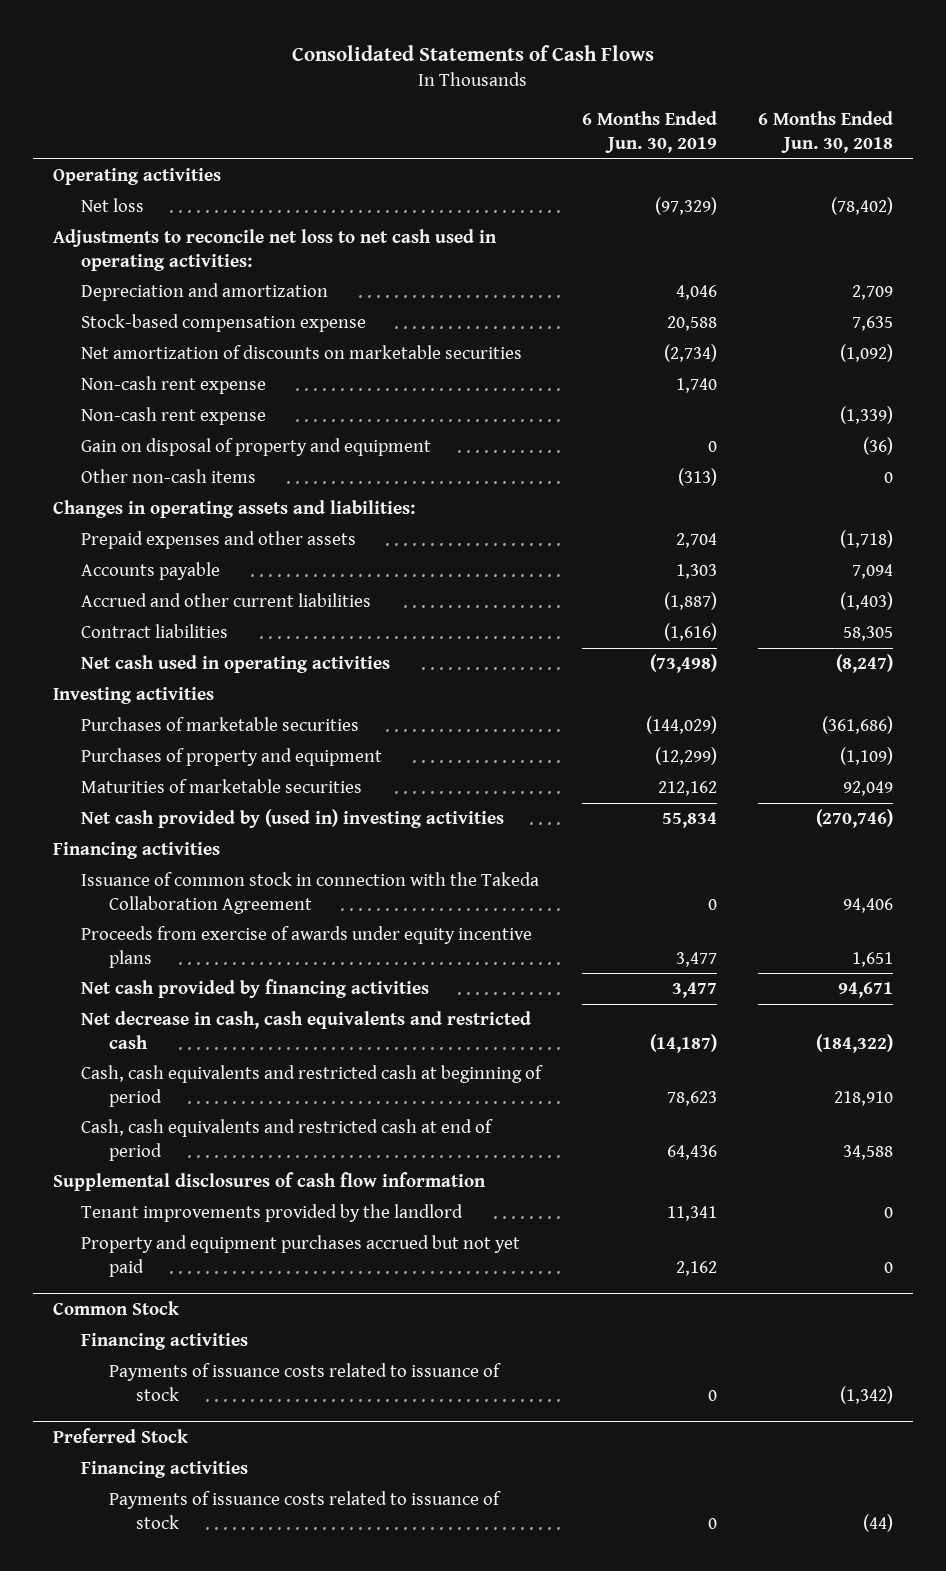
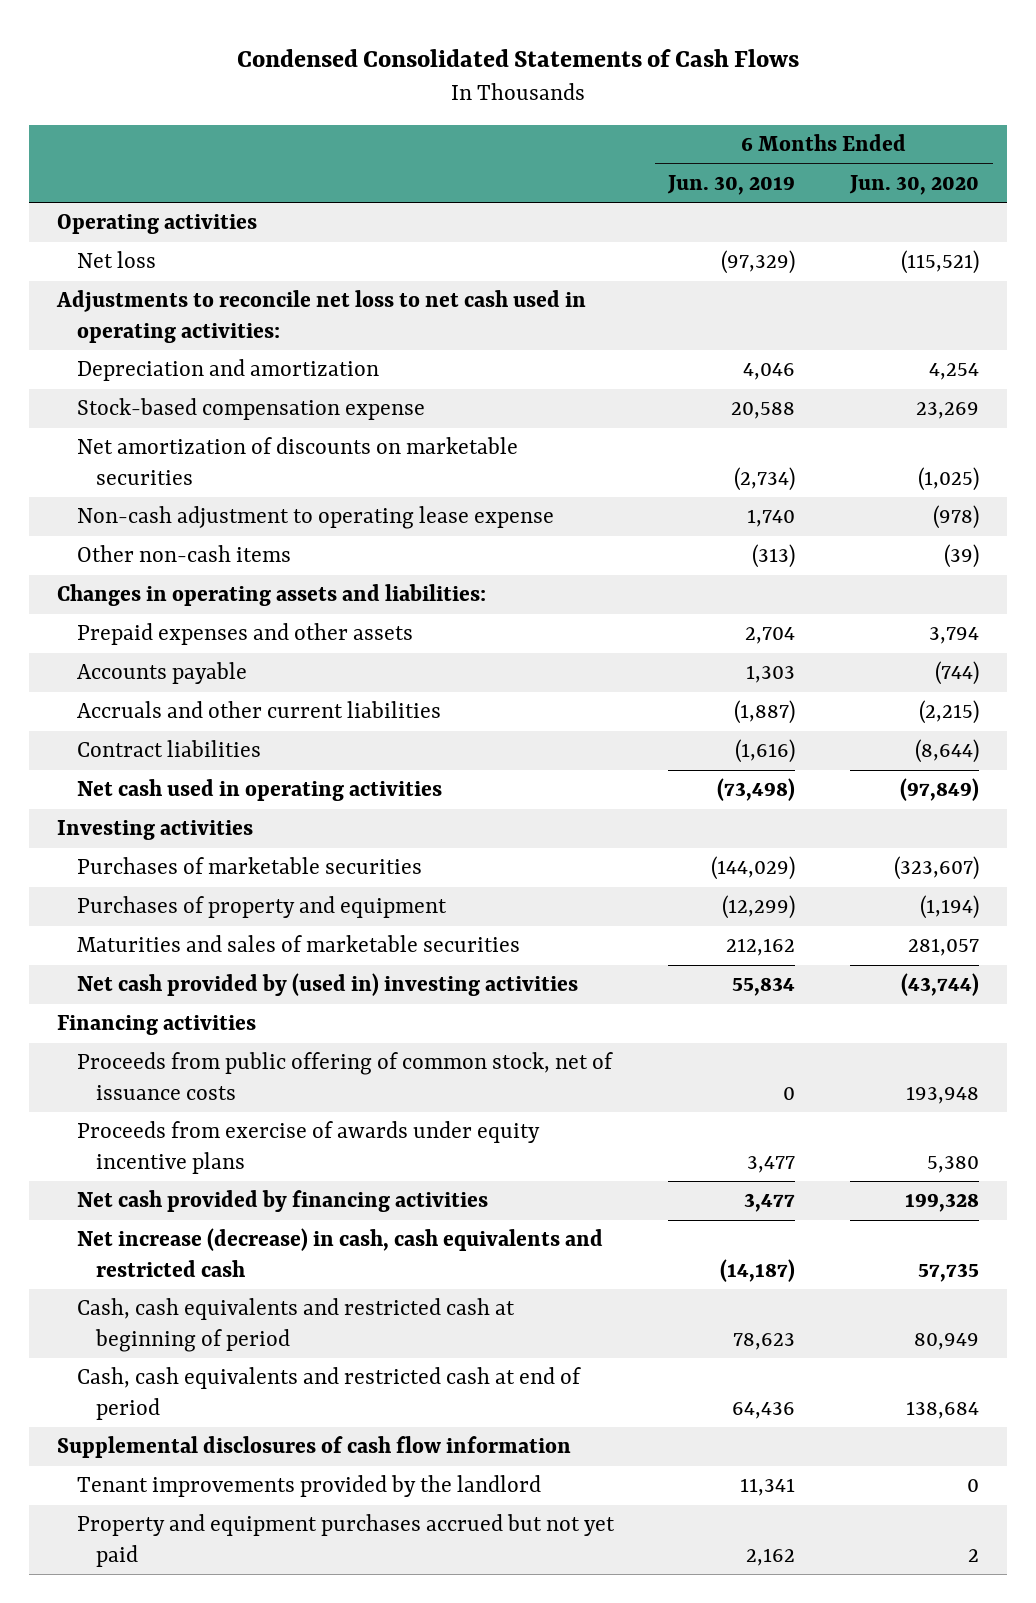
- Consolidated Statements of Cash Flows
+ Condensed Consolidated Statements of Cash Flows
- | 6 Months Ended Jun. 30, 2019 | 6 Months Ended Jun. 30, 2018
+ | 6 Months Ended Jun. 30, 2019 | 6 Months Ended Jun. 30, 2020
- Non-cash rent expense | 1,740 |
- Non-cash rent expense | | (1,339)
- Gain on disposal of property and equipment | 0 | (36)
+ Non-cash adjustment to operating lease expense | 1,740 | (978)
- Accrued and other current liabilities | (1,887) | (1,403)
+ Accruals and other current liabilities | (1,887) | (2,215)
- Maturities of marketable securities | 212,162 | 92,049
+ Maturities and sales of marketable securities | 212,162 | 281,057
- Issuance of common stock in connection with the Takeda Collaboration Agreement | 0 | 94,406
+ Proceeds from public offering of common stock, net of issuance costs | 0 | 193,948
- Net decrease in cash, cash equivalents and restricted cash | (14,187) | (184,322)
+ Net increase (decrease) in cash, cash equivalents and restricted cash | (14,187) | 57,735
- Common Stock
- Financing activities
- Payments of issuance costs related to issuance of stock | 0 | (1,342)
- Preferred Stock
- Financing activities
- Payments of issuance costs related to issuance of stock | 0 | (44)

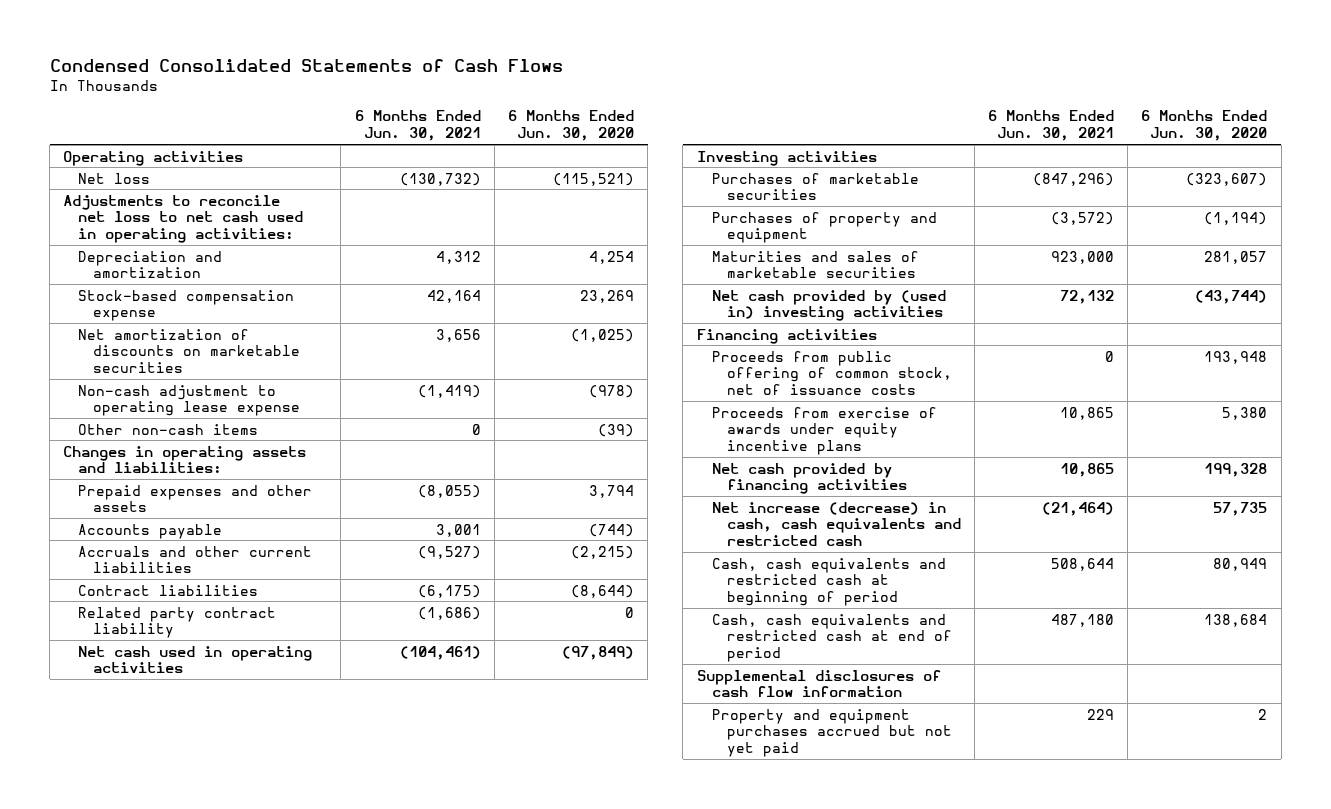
- | 6 Months Ended Jun. 30, 2019 | 6 Months Ended Jun. 30, 2020
+ | 6 Months Ended Jun. 30, 2021 | 6 Months Ended Jun. 30, 2020
+ Related party contract liability | (1,686) | 0
- Tenant improvements provided by the landlord | 11,341 | 0

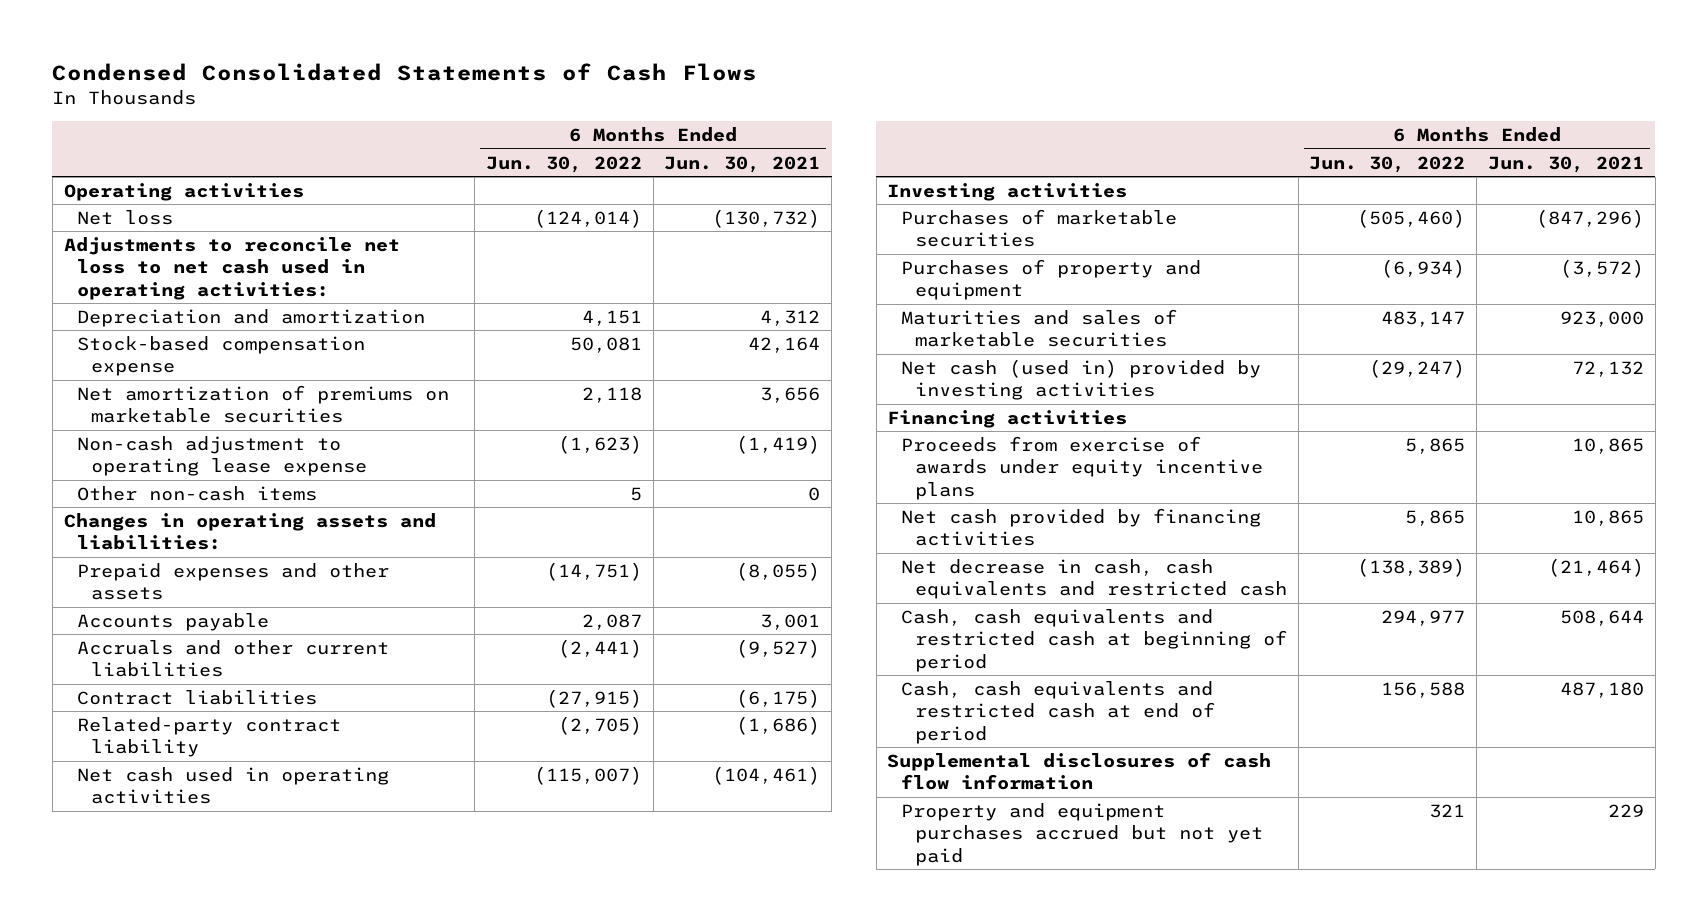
- | 6 Months Ended Jun. 30, 2021 | 6 Months Ended Jun. 30, 2020
+ | 6 Months Ended Jun. 30, 2022 | 6 Months Ended Jun. 30, 2021
- Net amortization of discounts on marketable securities | 3,656 | (1,025)
+ Net amortization of premiums on marketable securities | 2,118 | 3,656
- Related party contract liability | (1,686) | 0
+ Related-party contract liability | (2,705) | (1,686)
- Net cash provided by (used in) investing activities | 72,132 | (43,744)
+ Net cash (used in) provided by investing activities | (29,247) | 72,132
- Proceeds from public offering of common stock, net of issuance costs | 0 | 193,948
- Net increase (decrease) in cash, cash equivalents and restricted cash | (21,464) | 57,735
+ Net decrease in cash, cash equivalents and restricted cash | (138,389) | (21,464)

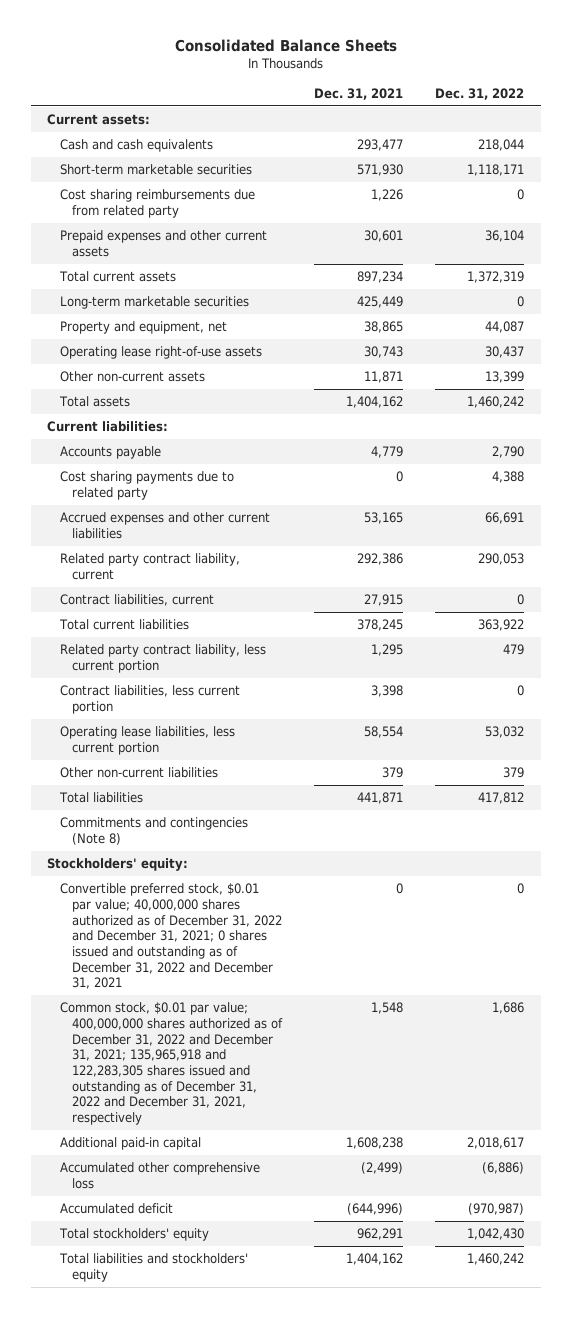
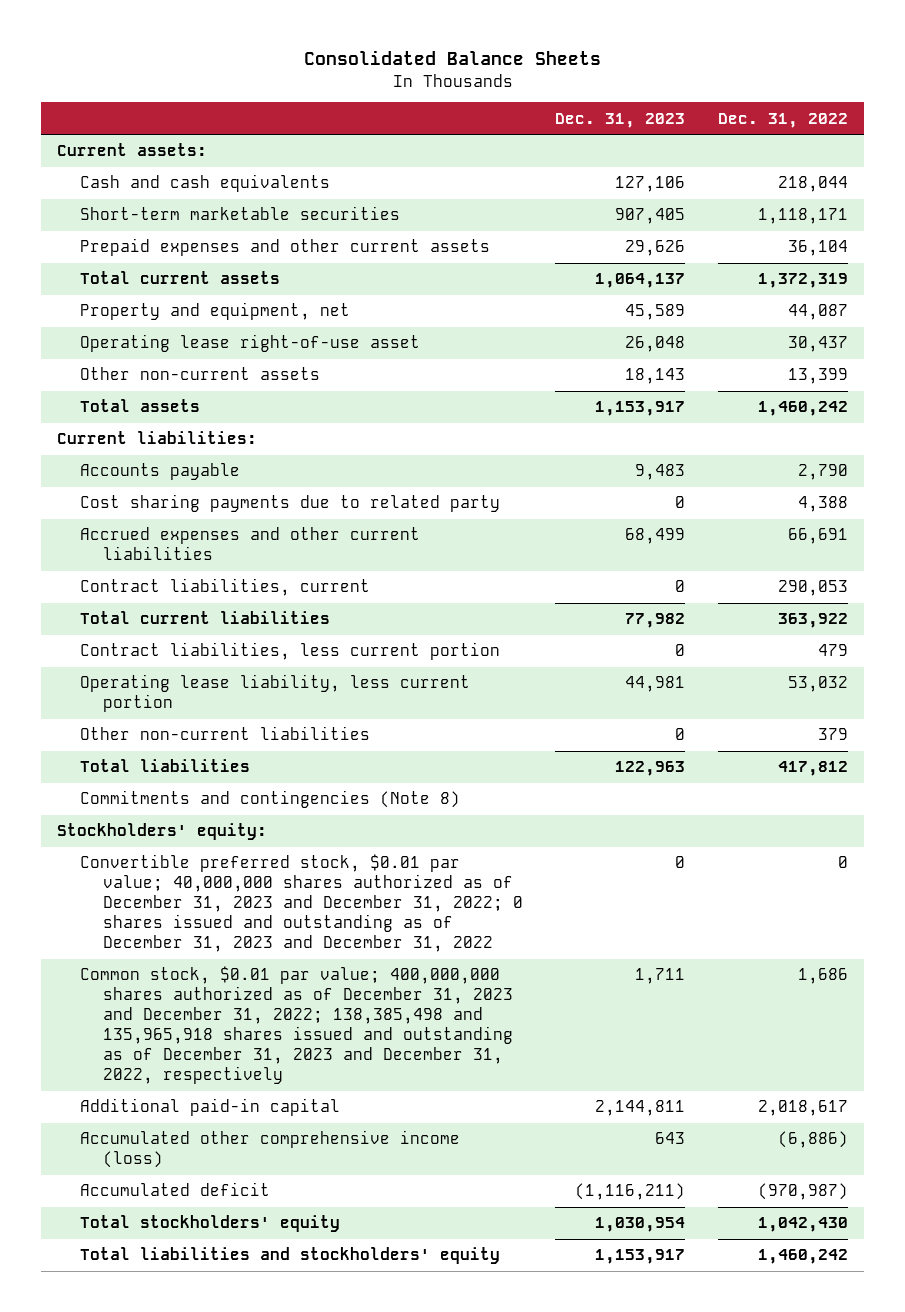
- | Dec. 31, 2021 | Dec. 31, 2022
+ | Dec. 31, 2023 | Dec. 31, 2022
- Cost sharing reimbursements due from related party | 1,226 | 0
- Long-term marketable securities | 425,449 | 0
- Operating lease right-of-use assets | 30,743 | 30,437
+ Operating lease right-of-use asset | 26,048 | 30,437
- Related party contract liability, current | 292,386 | 290,053
- Contract liabilities, current | 27,915 | 0
+ Contract liabilities, current | 0 | 290,053
- Related party contract liability, less current portion | 1,295 | 479
- Contract liabilities, less current portion | 3,398 | 0
- Operating lease liabilities, less current portion | 58,554 | 53,032
+ Contract liabilities, less current portion | 0 | 479
+ Operating lease liability, less current portion | 44,981 | 53,032
- Convertible preferred stock, $0.01 par value; 40,000,000 shares authorized as of December 31, 2022 and December 31, 2021; 0 shares issued and outstanding as of December 31, 2022 and December 31, 2021 | 0 | 0
- Common stock, $0.01 par value; 400,000,000 shares authorized as of December 31, 2022 and December 31, 2021; 135,965,918 and 122,283,305 shares issued and outstanding as of December 31, 2022 and December 31, 2021, respectively | 1,548 | 1,686
+ Convertible preferred stock, $0.01 par value; 40,000,000 shares authorized as of December 31, 2023 and December 31, 2022; 0 shares issued and outstanding as of December 31, 2023 and December 31, 2022 | 0 | 0
+ Common stock, $0.01 par value; 400,000,000 shares authorized as of December 31, 2023 and December 31, 2022; 138,385,498 and 135,965,918 shares issued and outstanding as of December 31, 2023 and December 31, 2022, respectively | 1,711 | 1,686
- Accumulated other comprehensive loss | (2,499) | (6,886)
+ Accumulated other comprehensive income (loss) | 643 | (6,886)

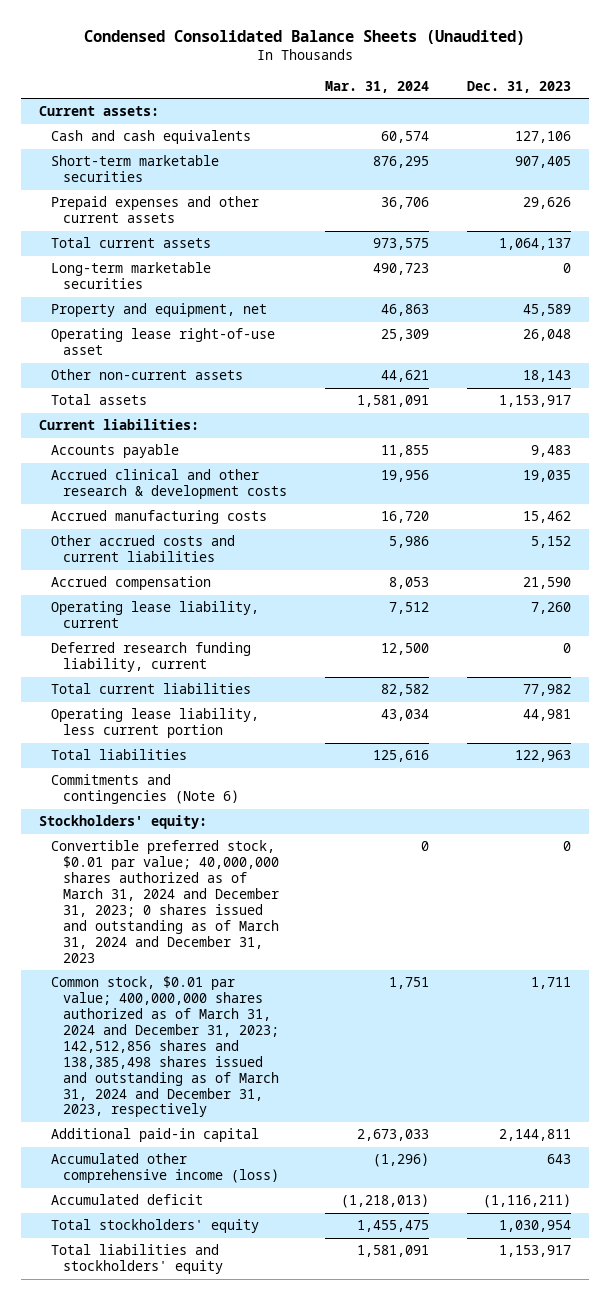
- Consolidated Balance Sheets
+ Condensed Consolidated Balance Sheets (Unaudited)
- | Dec. 31, 2023 | Dec. 31, 2022
+ | Mar. 31, 2024 | Dec. 31, 2023
+ Long-term marketable securities | 490,723 | 0
- Cost sharing payments due to related party | 0 | 4,388
- Accrued expenses and other current liabilities | 68,499 | 66,691
- Contract liabilities, current | 0 | 290,053
+ Accrued clinical and other research & development costs | 19,956 | 19,035
+ Accrued manufacturing costs | 16,720 | 15,462
+ Other accrued costs and current liabilities | 5,986 | 5,152
+ Accrued compensation | 8,053 | 21,590
+ Operating lease liability, current | 7,512 | 7,260
+ Deferred research funding liability, current | 12,500 | 0
- Contract liabilities, less current portion | 0 | 479
- Other non-current liabilities | 0 | 379
- Commitments and contingencies (Note 8)
+ Commitments and contingencies (Note 6)
- Convertible preferred stock, $0.01 par value; 40,000,000 shares authorized as of December 31, 2023 and December 31, 2022; 0 shares issued and outstanding as of December 31, 2023 and December 31, 2022 | 0 | 0
- Common stock, $0.01 par value; 400,000,000 shares authorized as of December 31, 2023 and December 31, 2022; 138,385,498 and 135,965,918 shares issued and outstanding as of December 31, 2023 and December 31, 2022, respectively | 1,711 | 1,686
+ Convertible preferred stock, $0.01 par value; 40,000,000 shares authorized as of March 31, 2024 and December 31, 2023; 0 shares issued and outstanding as of March 31, 2024 and December 31, 2023 | 0 | 0
+ Common stock, $0.01 par value; 400,000,000 shares authorized as of March 31, 2024 and December 31, 2023; 142,512,856 shares and 138,385,498 shares issued and outstanding as of March 31, 2024 and December 31, 2023, respectively | 1,751 | 1,711

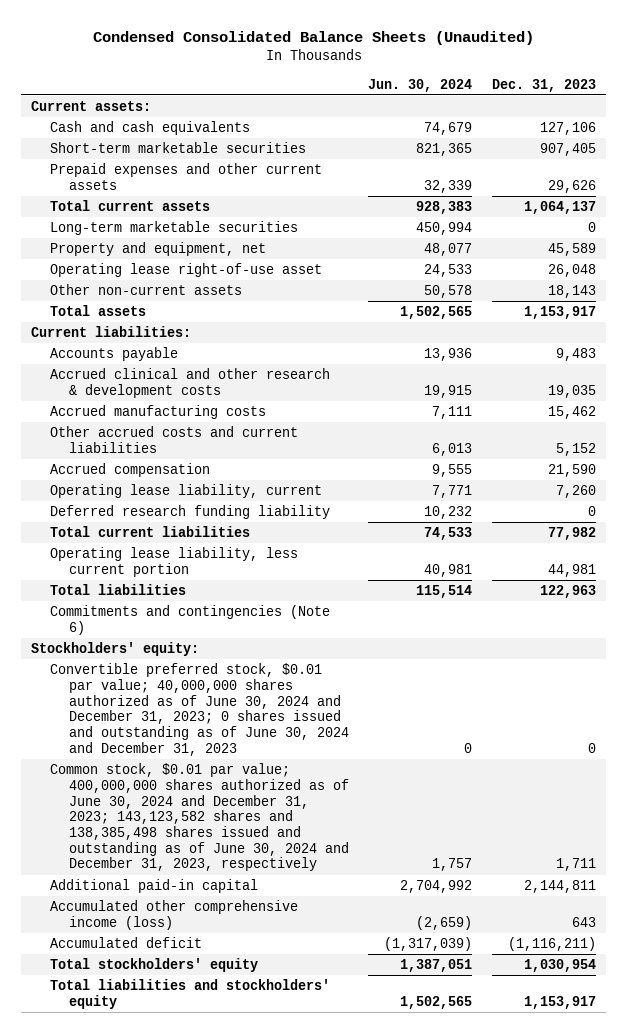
- | Mar. 31, 2024 | Dec. 31, 2023
+ | Jun. 30, 2024 | Dec. 31, 2023
- Deferred research funding liability, current | 12,500 | 0
+ Deferred research funding liability | 10,232 | 0
- Convertible preferred stock, $0.01 par value; 40,000,000 shares authorized as of March 31, 2024 and December 31, 2023; 0 shares issued and outstanding as of March 31, 2024 and December 31, 2023 | 0 | 0
- Common stock, $0.01 par value; 400,000,000 shares authorized as of March 31, 2024 and December 31, 2023; 142,512,856 shares and 138,385,498 shares issued and outstanding as of March 31, 2024 and December 31, 2023, respectively | 1,751 | 1,711
+ Convertible preferred stock, $0.01 par value; 40,000,000 shares authorized as of June 30, 2024 and December 31, 2023; 0 shares issued and outstanding as of June 30, 2024 and December 31, 2023 | 0 | 0
+ Common stock, $0.01 par value; 400,000,000 shares authorized as of June 30, 2024 and December 31, 2023; 143,123,582 shares and 138,385,498 shares issued and outstanding as of June 30, 2024 and December 31, 2023, respectively | 1,757 | 1,711

